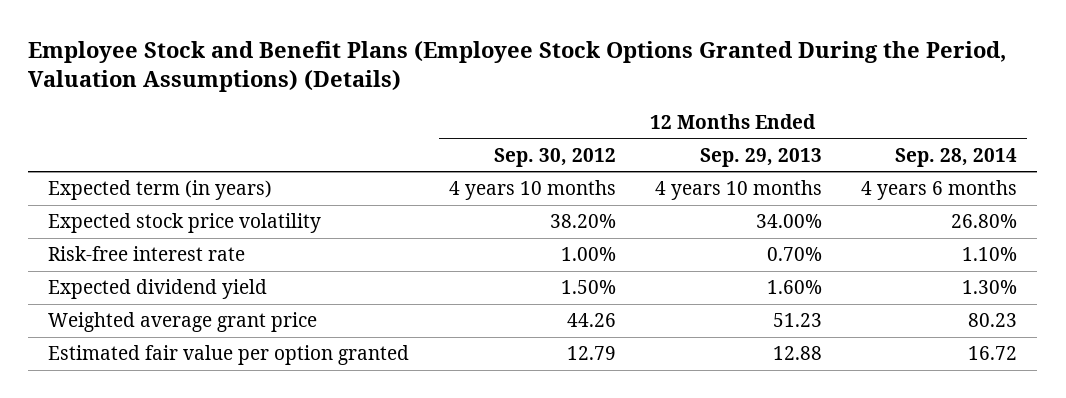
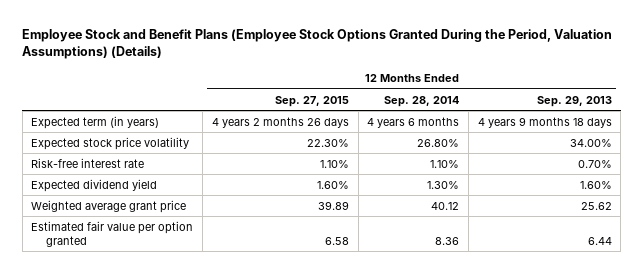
- | 12 Months Ended Sep. 30, 2012 | 12 Months Ended Sep. 29, 2013 | 12 Months Ended Sep. 28, 2014
+ | 12 Months Ended Sep. 27, 2015 | 12 Months Ended Sep. 28, 2014 | 12 Months Ended Sep. 29, 2013
- Expected term (in years) | 4 years 10 months | 4 years 10 months | 4 years 6 months
+ Expected term (in years) | 4 years 2 months 26 days | 4 years 6 months | 4 years 9 months 18 days
- Weighted average grant price | 44.26 | 51.23 | 80.23
- Estimated fair value per option granted | 12.79 | 12.88 | 16.72
+ Weighted average grant price | 39.89 | 40.12 | 25.62
+ Estimated fair value per option granted | 6.58 | 8.36 | 6.44

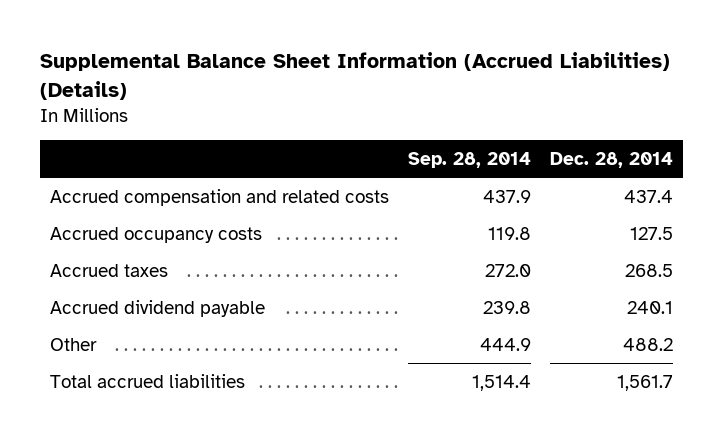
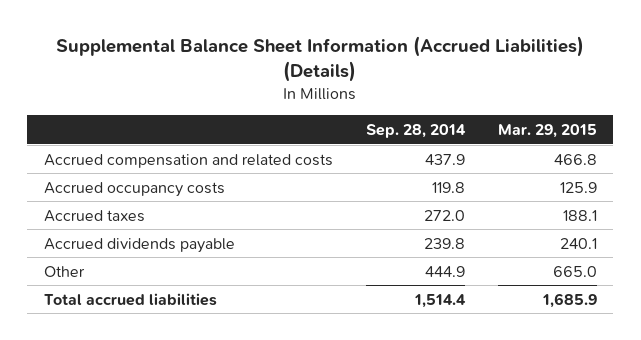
- | Sep. 28, 2014 | Dec. 28, 2014
+ | Sep. 28, 2014 | Mar. 29, 2015
- Accrued dividend payable | 239.8 | 240.1
+ Accrued dividends payable | 239.8 | 240.1

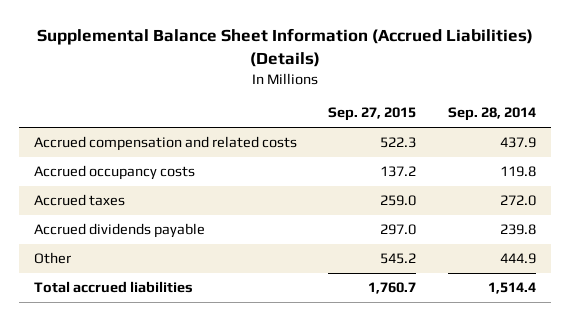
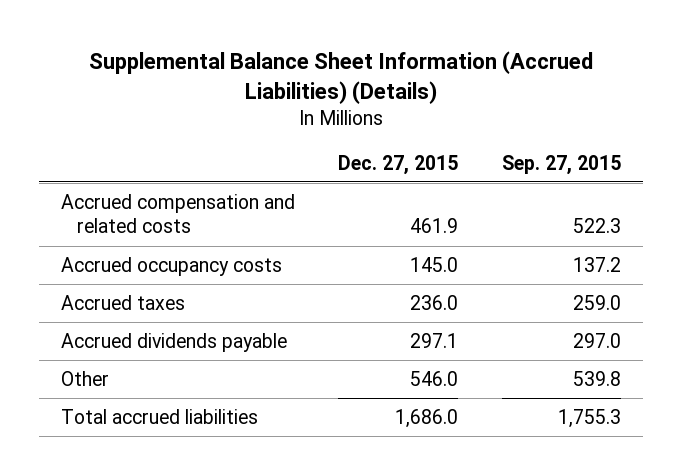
- | Sep. 27, 2015 | Sep. 28, 2014
+ | Dec. 27, 2015 | Sep. 27, 2015
- Other | 545.2 | 444.9
- Total accrued liabilities | 1,760.7 | 1,514.4
+ Other | 546.0 | 539.8
+ Total accrued liabilities | 1,686.0 | 1,755.3

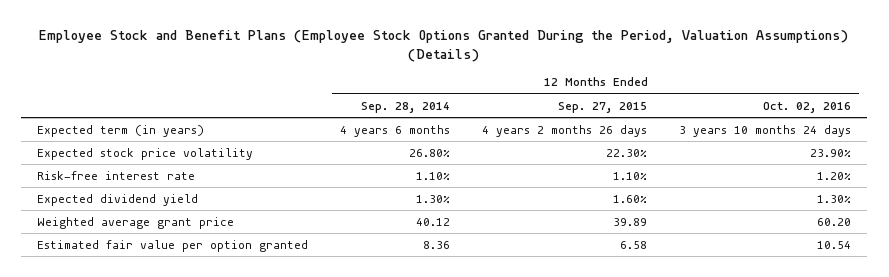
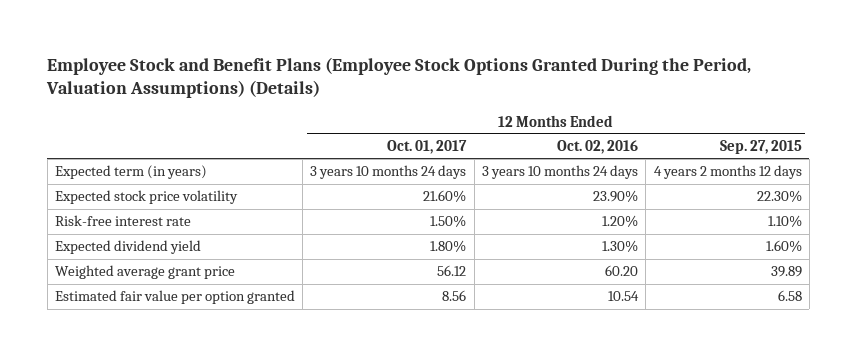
- | 12 Months Ended Sep. 28, 2014 | 12 Months Ended Sep. 27, 2015 | 12 Months Ended Oct. 02, 2016
+ | 12 Months Ended Oct. 01, 2017 | 12 Months Ended Oct. 02, 2016 | 12 Months Ended Sep. 27, 2015
- Expected term (in years) | 4 years 6 months | 4 years 2 months 26 days | 3 years 10 months 24 days
+ Expected term (in years) | 3 years 10 months 24 days | 3 years 10 months 24 days | 4 years 2 months 12 days

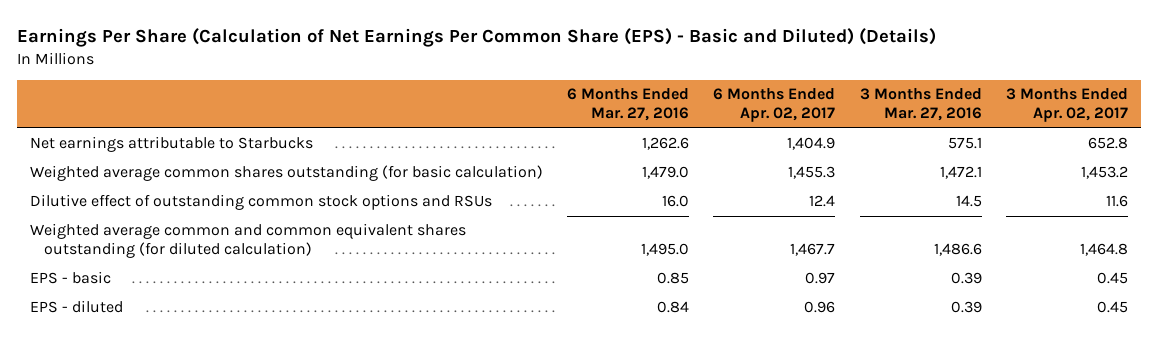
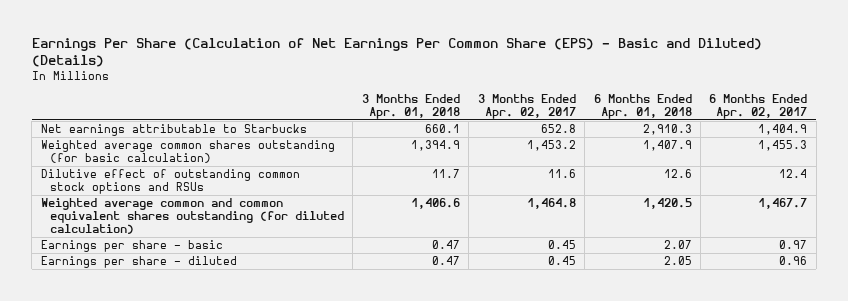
- | 6 Months Ended Mar. 27, 2016 | 6 Months Ended Apr. 02, 2017 | 3 Months Ended Mar. 27, 2016 | 3 Months Ended Apr. 02, 2017
+ | 3 Months Ended Apr. 01, 2018 | 3 Months Ended Apr. 02, 2017 | 6 Months Ended Apr. 01, 2018 | 6 Months Ended Apr. 02, 2017
- EPS - basic | 0.85 | 0.97 | 0.39 | 0.45
- EPS - diluted | 0.84 | 0.96 | 0.39 | 0.45
+ Earnings per share - basic | 0.47 | 0.45 | 2.07 | 0.97
+ Earnings per share - diluted | 0.47 | 0.45 | 2.05 | 0.96

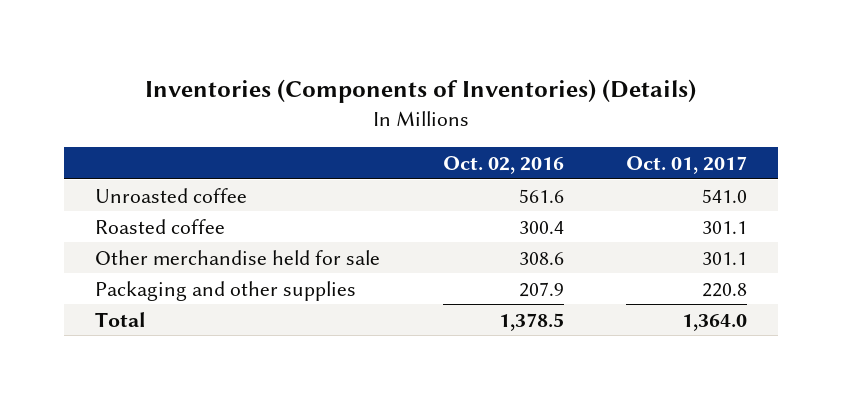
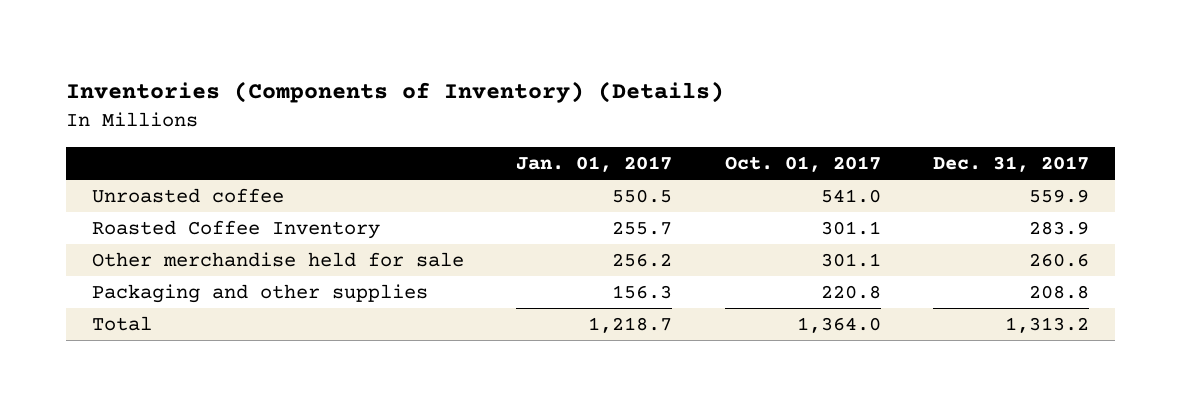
- Inventories (Components of Inventories) (Details)
+ Inventories (Components of Inventory) (Details)
- | Oct. 02, 2016 | Oct. 01, 2017
+ | Jan. 01, 2017 | Oct. 01, 2017 | Dec. 31, 2017
- Roasted coffee | 300.4 | 301.1
+ Roasted Coffee Inventory | 255.7 | 301.1 | 283.9

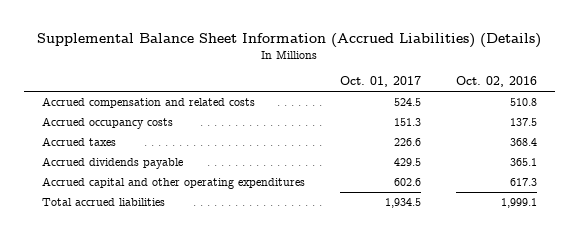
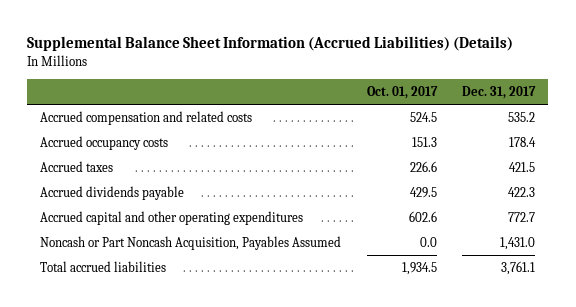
- | Oct. 01, 2017 | Oct. 02, 2016
+ | Oct. 01, 2017 | Dec. 31, 2017
+ Noncash or Part Noncash Acquisition, Payables Assumed | 0.0 | 1,431.0

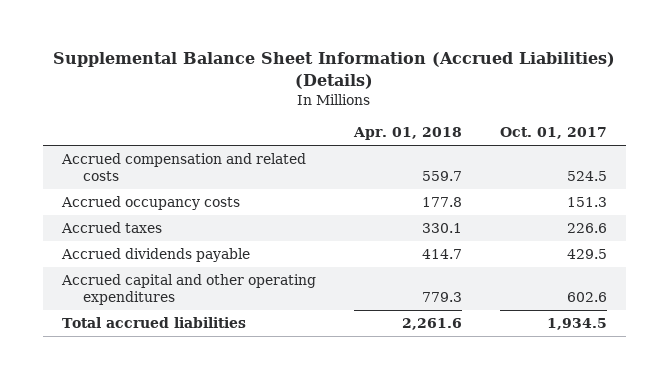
- | Oct. 01, 2017 | Dec. 31, 2017
+ | Apr. 01, 2018 | Oct. 01, 2017
- Noncash or Part Noncash Acquisition, Payables Assumed | 0.0 | 1,431.0

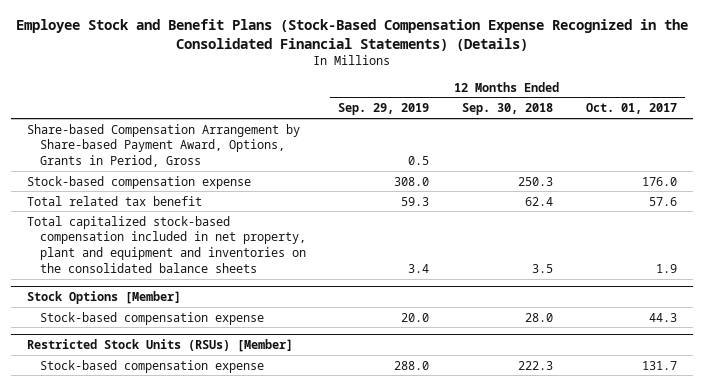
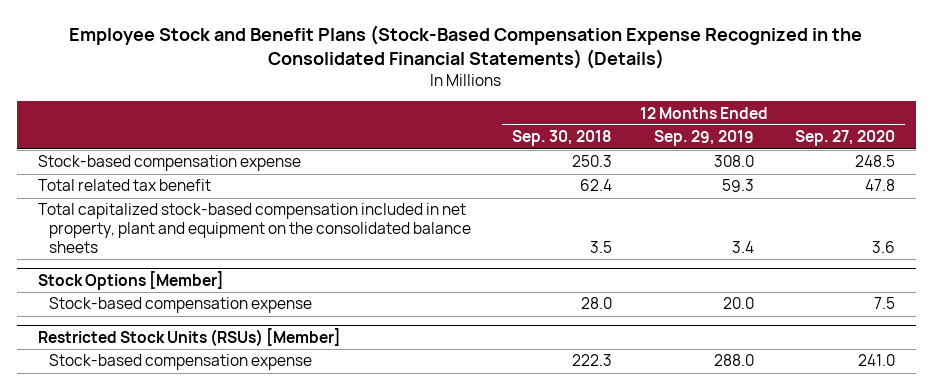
- | 12 Months Ended Sep. 29, 2019 | 12 Months Ended Sep. 30, 2018 | 12 Months Ended Oct. 01, 2017
+ | 12 Months Ended Sep. 30, 2018 | 12 Months Ended Sep. 29, 2019 | 12 Months Ended Sep. 27, 2020
- Share-based Compensation Arrangement by Share-based Payment Award, Options, Grants in Period, Gross | 0.5 | |
- Total capitalized stock-based compensation included in net property, plant and equipment and inventories on the consolidated balance sheets | 3.4 | 3.5 | 1.9
+ Total capitalized stock-based compensation included in net property, plant and equipment on the consolidated balance sheets | 3.5 | 3.4 | 3.6

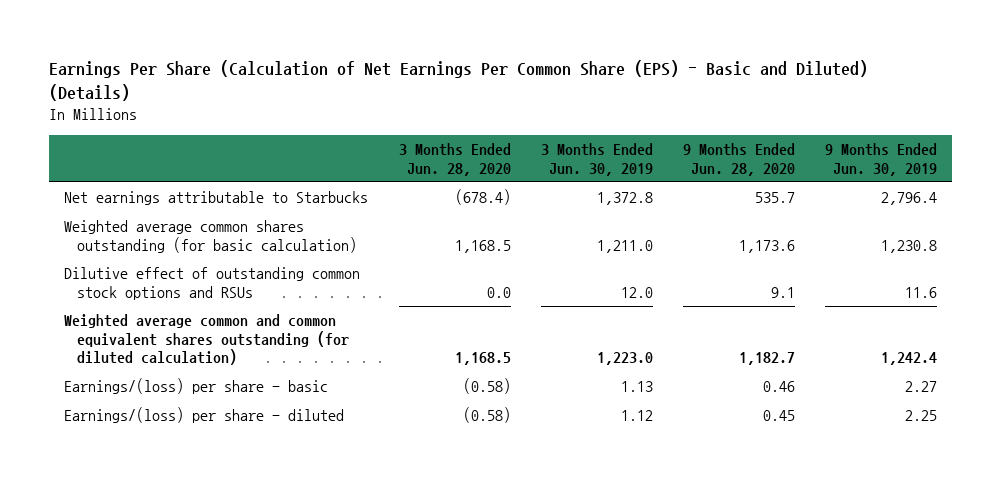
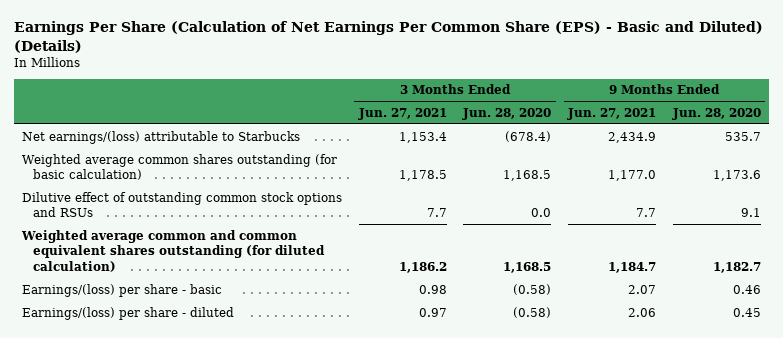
- | 3 Months Ended Jun. 28, 2020 | 3 Months Ended Jun. 30, 2019 | 9 Months Ended Jun. 28, 2020 | 9 Months Ended Jun. 30, 2019
+ | 3 Months Ended Jun. 27, 2021 | 3 Months Ended Jun. 28, 2020 | 9 Months Ended Jun. 27, 2021 | 9 Months Ended Jun. 28, 2020
- Net earnings attributable to Starbucks | (678.4) | 1,372.8 | 535.7 | 2,796.4
+ Net earnings/(loss) attributable to Starbucks | 1,153.4 | (678.4) | 2,434.9 | 535.7

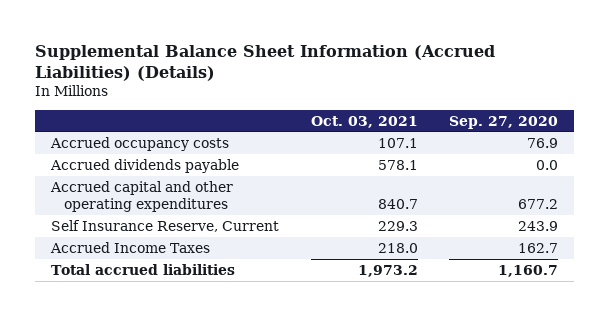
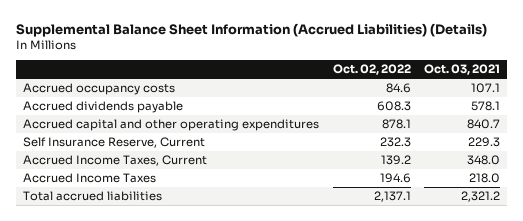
- | Oct. 03, 2021 | Sep. 27, 2020
+ | Oct. 02, 2022 | Oct. 03, 2021
+ Accrued Income Taxes, Current | 139.2 | 348.0
- Total accrued liabilities | 1,973.2 | 1,160.7
+ Total accrued liabilities | 2,137.1 | 2,321.2

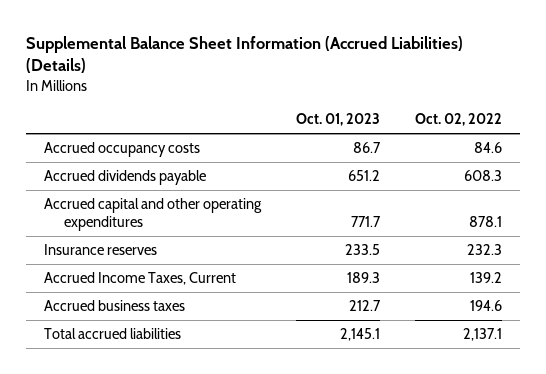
- | Oct. 02, 2022 | Oct. 03, 2021
+ | Oct. 01, 2023 | Oct. 02, 2022
- Self Insurance Reserve, Current | 232.3 | 229.3
+ Insurance reserves | 233.5 | 232.3
- Accrued Income Taxes | 194.6 | 218.0
+ Accrued business taxes | 212.7 | 194.6

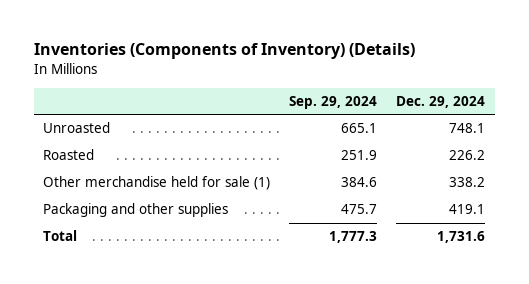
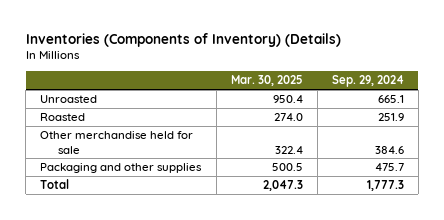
- | Sep. 29, 2024 | Dec. 29, 2024
+ | Mar. 30, 2025 | Sep. 29, 2024
- Other merchandise held for sale (1) | 384.6 | 338.2
+ Other merchandise held for sale | 322.4 | 384.6

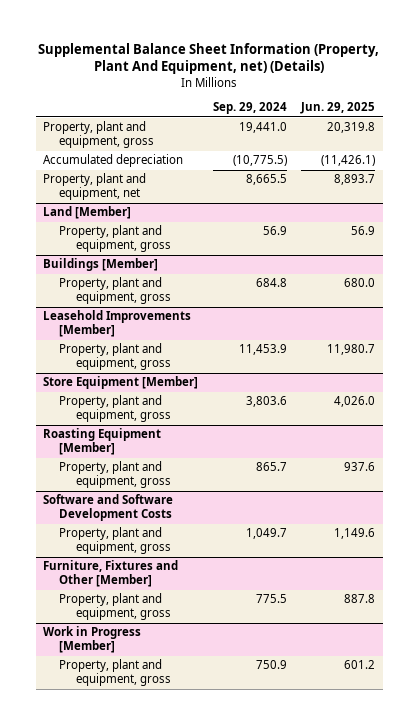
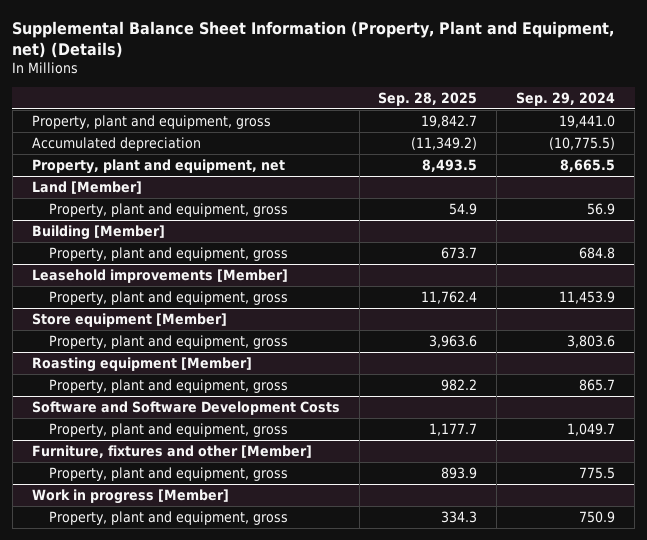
- Supplemental Balance Sheet Information (Property, Plant And Equipment, net) (Details)
+ Supplemental Balance Sheet Information (Property, Plant and Equipment, net) (Details)
- | Sep. 29, 2024 | Jun. 29, 2025
+ | Sep. 28, 2025 | Sep. 29, 2024
- Buildings [Member]
+ Building [Member]
- Leasehold Improvements [Member]
+ Leasehold improvements [Member]
- Store Equipment [Member]
+ Store equipment [Member]
- Roasting Equipment [Member]
+ Roasting equipment [Member]
- Furniture, Fixtures and Other [Member]
+ Furniture, fixtures and other [Member]
- Work in Progress [Member]
+ Work in progress [Member]

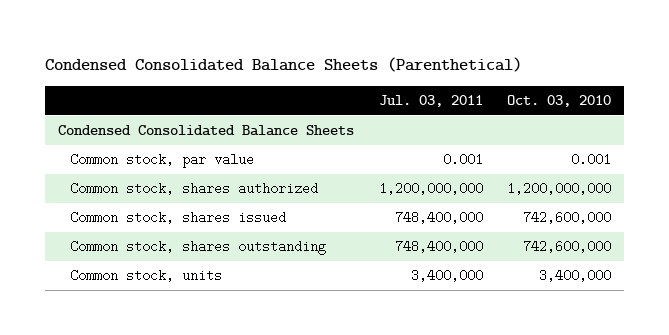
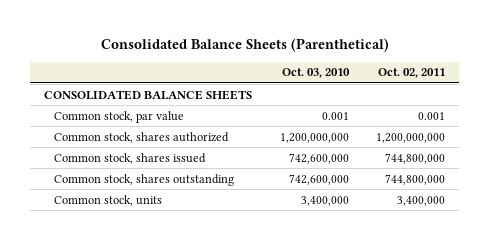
- Condensed Consolidated Balance Sheets (Parenthetical)
+ Consolidated Balance Sheets (Parenthetical)
- | Jul. 03, 2011 | Oct. 03, 2010
+ | Oct. 03, 2010 | Oct. 02, 2011
- Condensed Consolidated Balance Sheets
+ CONSOLIDATED BALANCE SHEETS

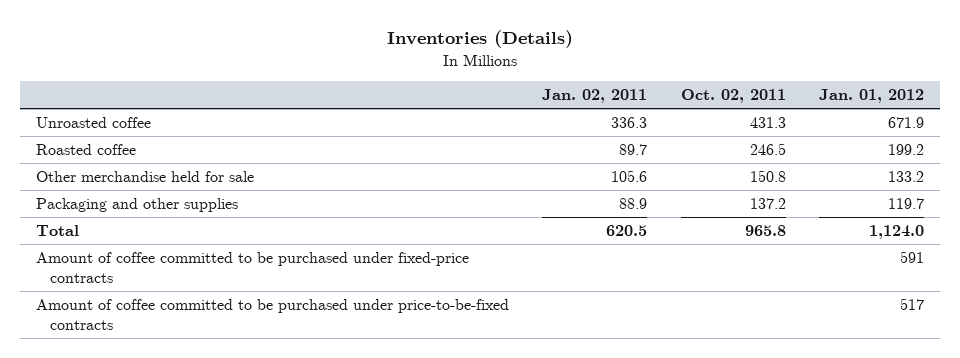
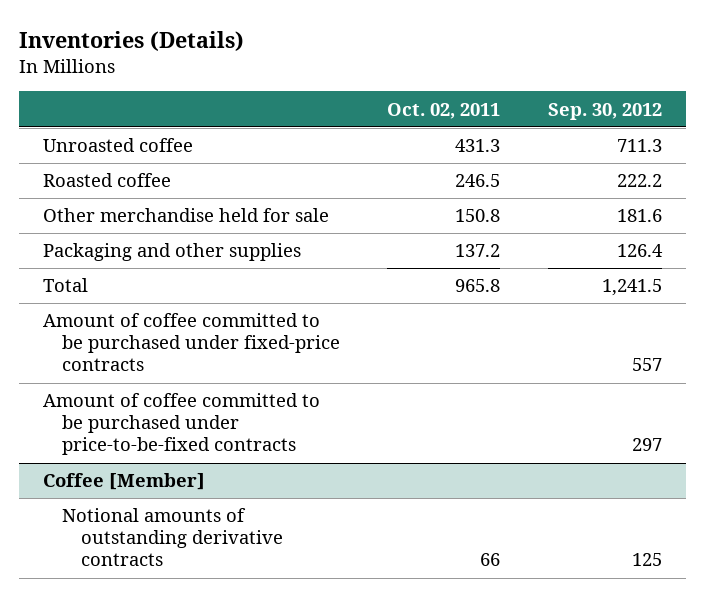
- | Jan. 02, 2011 | Oct. 02, 2011 | Jan. 01, 2012
+ | Oct. 02, 2011 | Sep. 30, 2012
+ Coffee [Member]
+ Notional amounts of outstanding derivative contracts | 66 | 125

